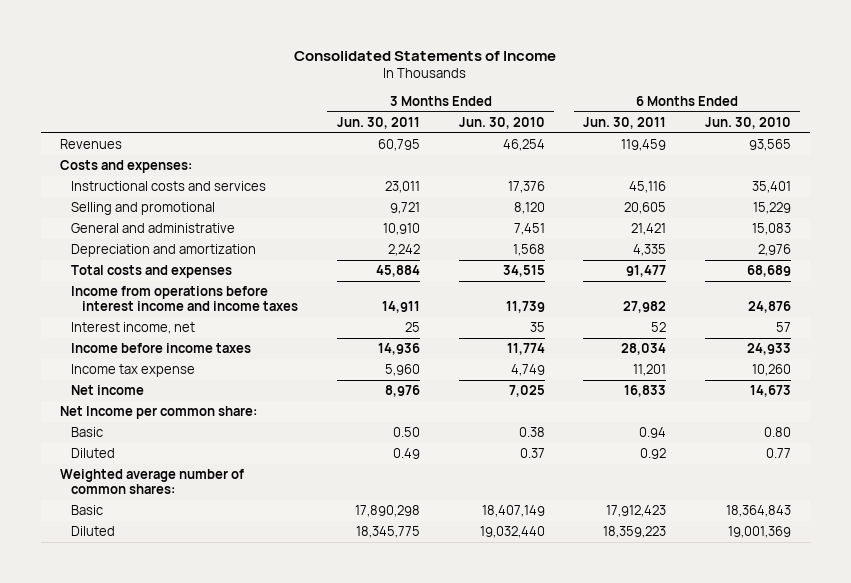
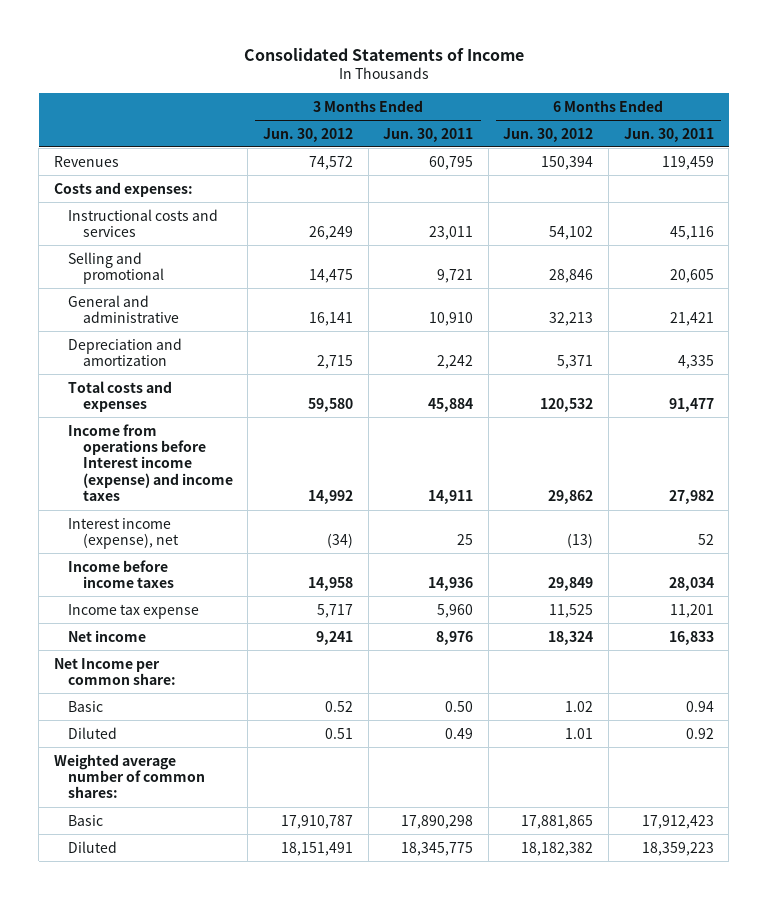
- | 3 Months Ended Jun. 30, 2011 | 3 Months Ended Jun. 30, 2010 | 6 Months Ended Jun. 30, 2011 | 6 Months Ended Jun. 30, 2010
+ | 3 Months Ended Jun. 30, 2012 | 3 Months Ended Jun. 30, 2011 | 6 Months Ended Jun. 30, 2012 | 6 Months Ended Jun. 30, 2011
- Income from operations before interest income and income taxes | 14,911 | 11,739 | 27,982 | 24,876
- Interest income, net | 25 | 35 | 52 | 57
+ Income from operations before Interest income (expense) and income taxes | 14,992 | 14,911 | 29,862 | 27,982
+ Interest income (expense), net | (34) | 25 | (13) | 52

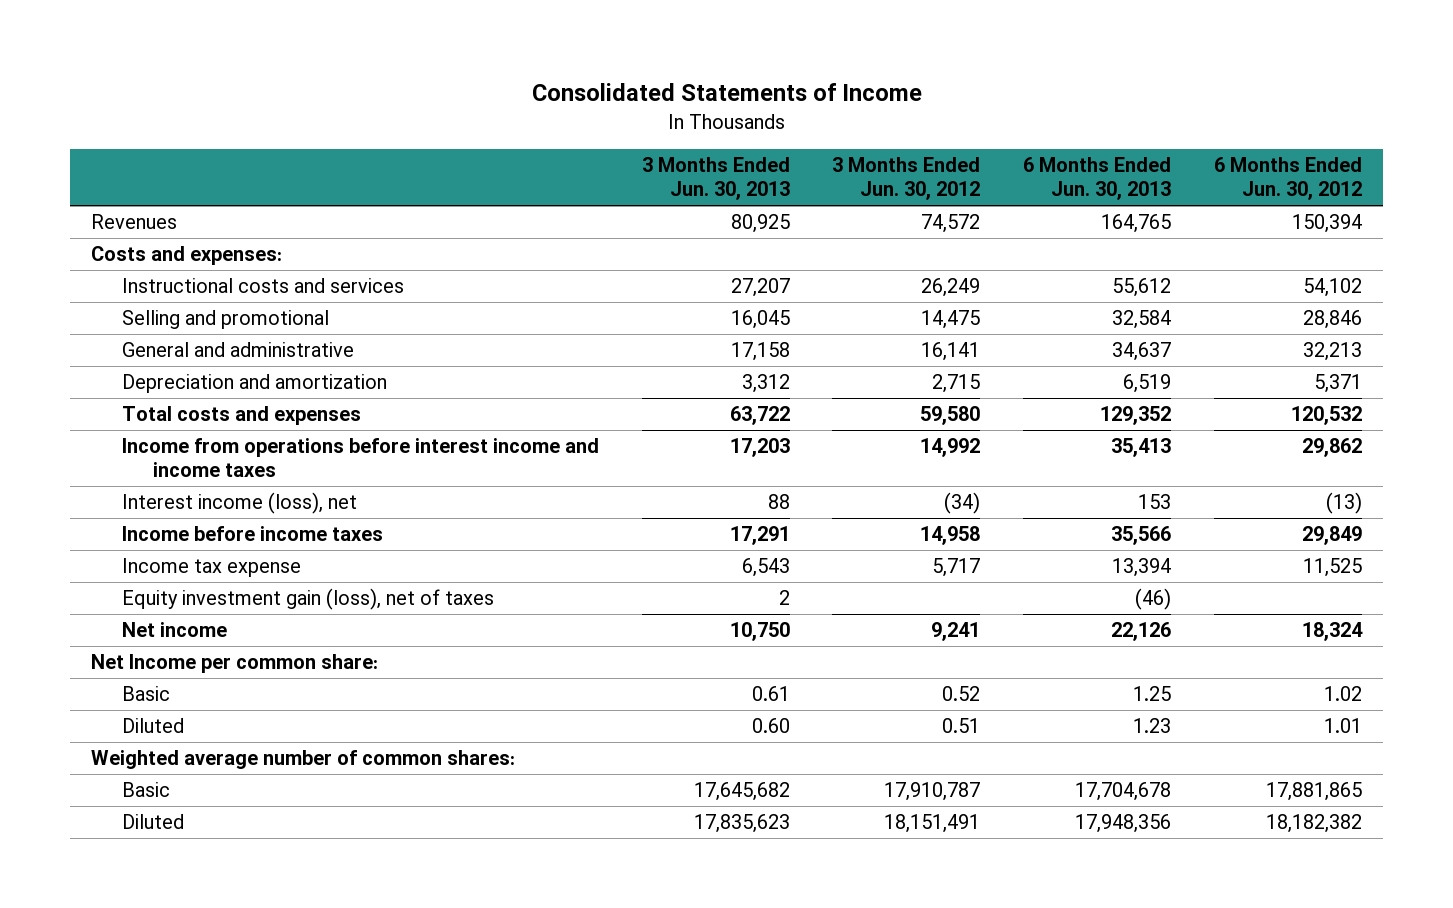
- | 3 Months Ended Jun. 30, 2012 | 3 Months Ended Jun. 30, 2011 | 6 Months Ended Jun. 30, 2012 | 6 Months Ended Jun. 30, 2011
+ | 3 Months Ended Jun. 30, 2013 | 3 Months Ended Jun. 30, 2012 | 6 Months Ended Jun. 30, 2013 | 6 Months Ended Jun. 30, 2012
- Income from operations before Interest income (expense) and income taxes | 14,992 | 14,911 | 29,862 | 27,982
- Interest income (expense), net | (34) | 25 | (13) | 52
+ Income from operations before interest income and income taxes | 17,203 | 14,992 | 35,413 | 29,862
+ Interest income (loss), net | 88 | (34) | 153 | (13)
+ Equity investment gain (loss), net of taxes | 2 | | (46) |

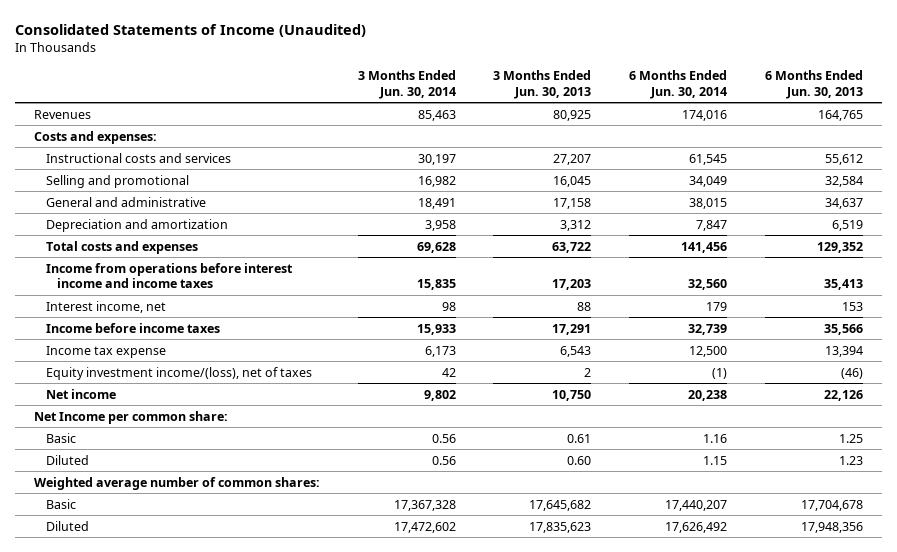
- Consolidated Statements of Income
+ Consolidated Statements of Income (Unaudited)
- | 3 Months Ended Jun. 30, 2013 | 3 Months Ended Jun. 30, 2012 | 6 Months Ended Jun. 30, 2013 | 6 Months Ended Jun. 30, 2012
+ | 3 Months Ended Jun. 30, 2014 | 3 Months Ended Jun. 30, 2013 | 6 Months Ended Jun. 30, 2014 | 6 Months Ended Jun. 30, 2013
- Interest income (loss), net | 88 | (34) | 153 | (13)
+ Interest income, net | 98 | 88 | 179 | 153
- Equity investment gain (loss), net of taxes | 2 | | (46) |
+ Equity investment income/(loss), net of taxes | 42 | 2 | (1) | (46)

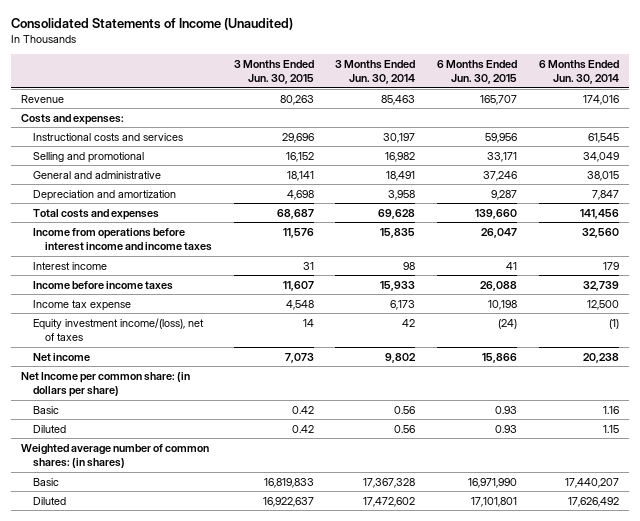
- | 3 Months Ended Jun. 30, 2014 | 3 Months Ended Jun. 30, 2013 | 6 Months Ended Jun. 30, 2014 | 6 Months Ended Jun. 30, 2013
+ | 3 Months Ended Jun. 30, 2015 | 3 Months Ended Jun. 30, 2014 | 6 Months Ended Jun. 30, 2015 | 6 Months Ended Jun. 30, 2014
- Revenues | 85,463 | 80,925 | 174,016 | 164,765
+ Revenue | 80,263 | 85,463 | 165,707 | 174,016
- Interest income, net | 98 | 88 | 179 | 153
+ Interest income | 31 | 98 | 41 | 179
- Net Income per common share:
+ Net Income per common share: (in dollars per share)
- Weighted average number of common shares:
+ Weighted average number of common shares: (in shares)

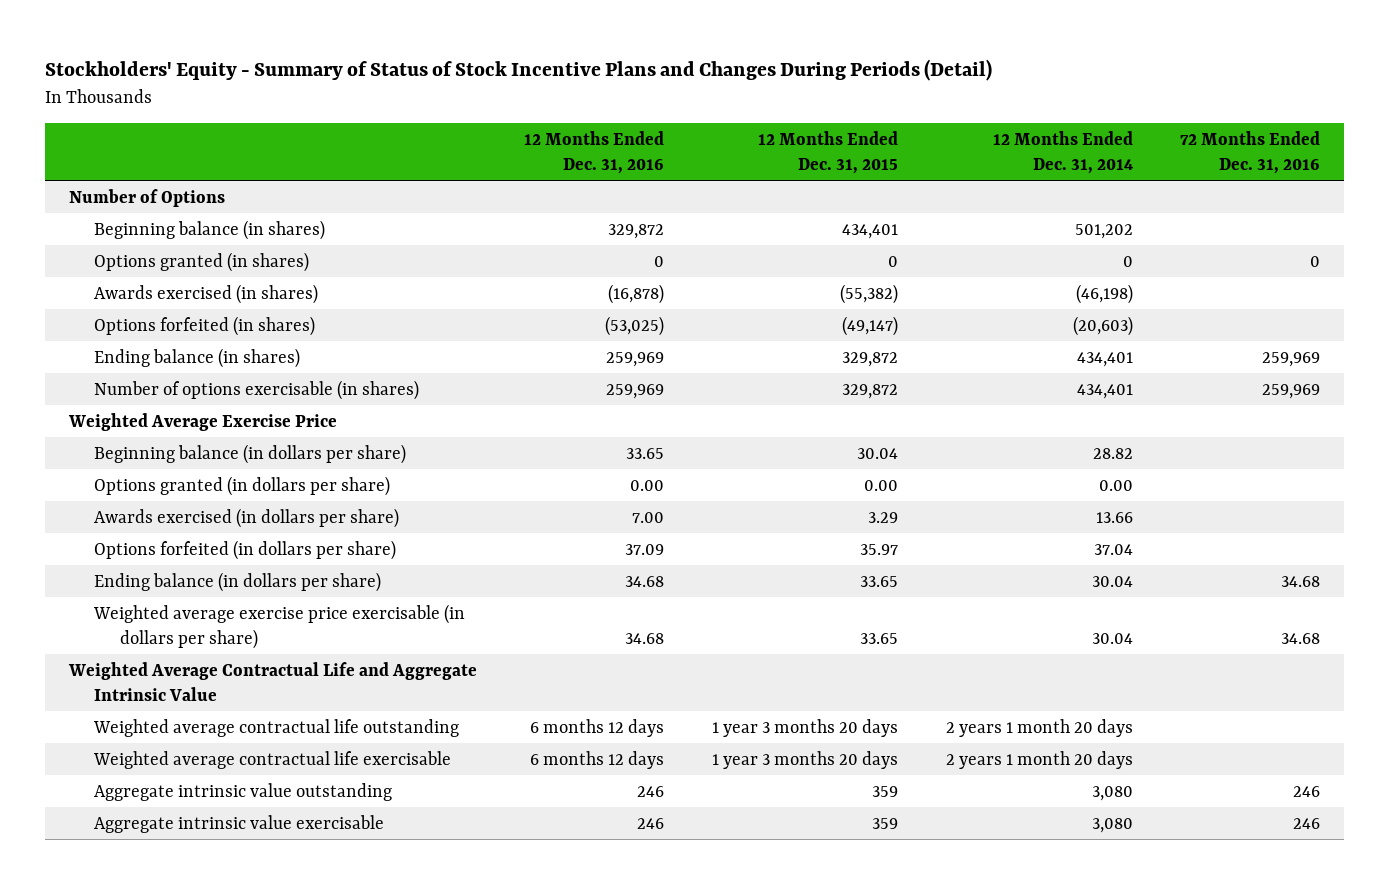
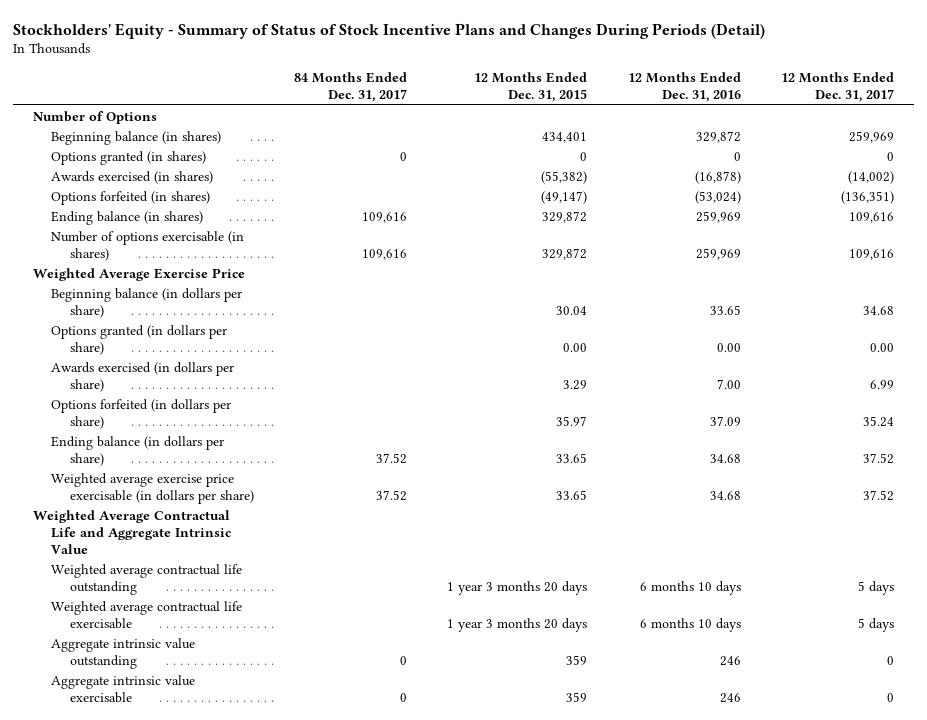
- | 12 Months Ended Dec. 31, 2016 | 12 Months Ended Dec. 31, 2015 | 12 Months Ended Dec. 31, 2014 | 72 Months Ended Dec. 31, 2016
+ | 84 Months Ended Dec. 31, 2017 | 12 Months Ended Dec. 31, 2015 | 12 Months Ended Dec. 31, 2016 | 12 Months Ended Dec. 31, 2017
- Options forfeited (in shares) | (53,025) | (49,147) | (20,603) |
+ Options forfeited (in shares) | | (49,147) | (53,024) | (136,351)
- Weighted average contractual life outstanding | 6 months 12 days | 1 year 3 months 20 days | 2 years 1 month 20 days |
- Weighted average contractual life exercisable | 6 months 12 days | 1 year 3 months 20 days | 2 years 1 month 20 days |
+ Weighted average contractual life outstanding | | 1 year 3 months 20 days | 6 months 10 days | 5 days
+ Weighted average contractual life exercisable | | 1 year 3 months 20 days | 6 months 10 days | 5 days

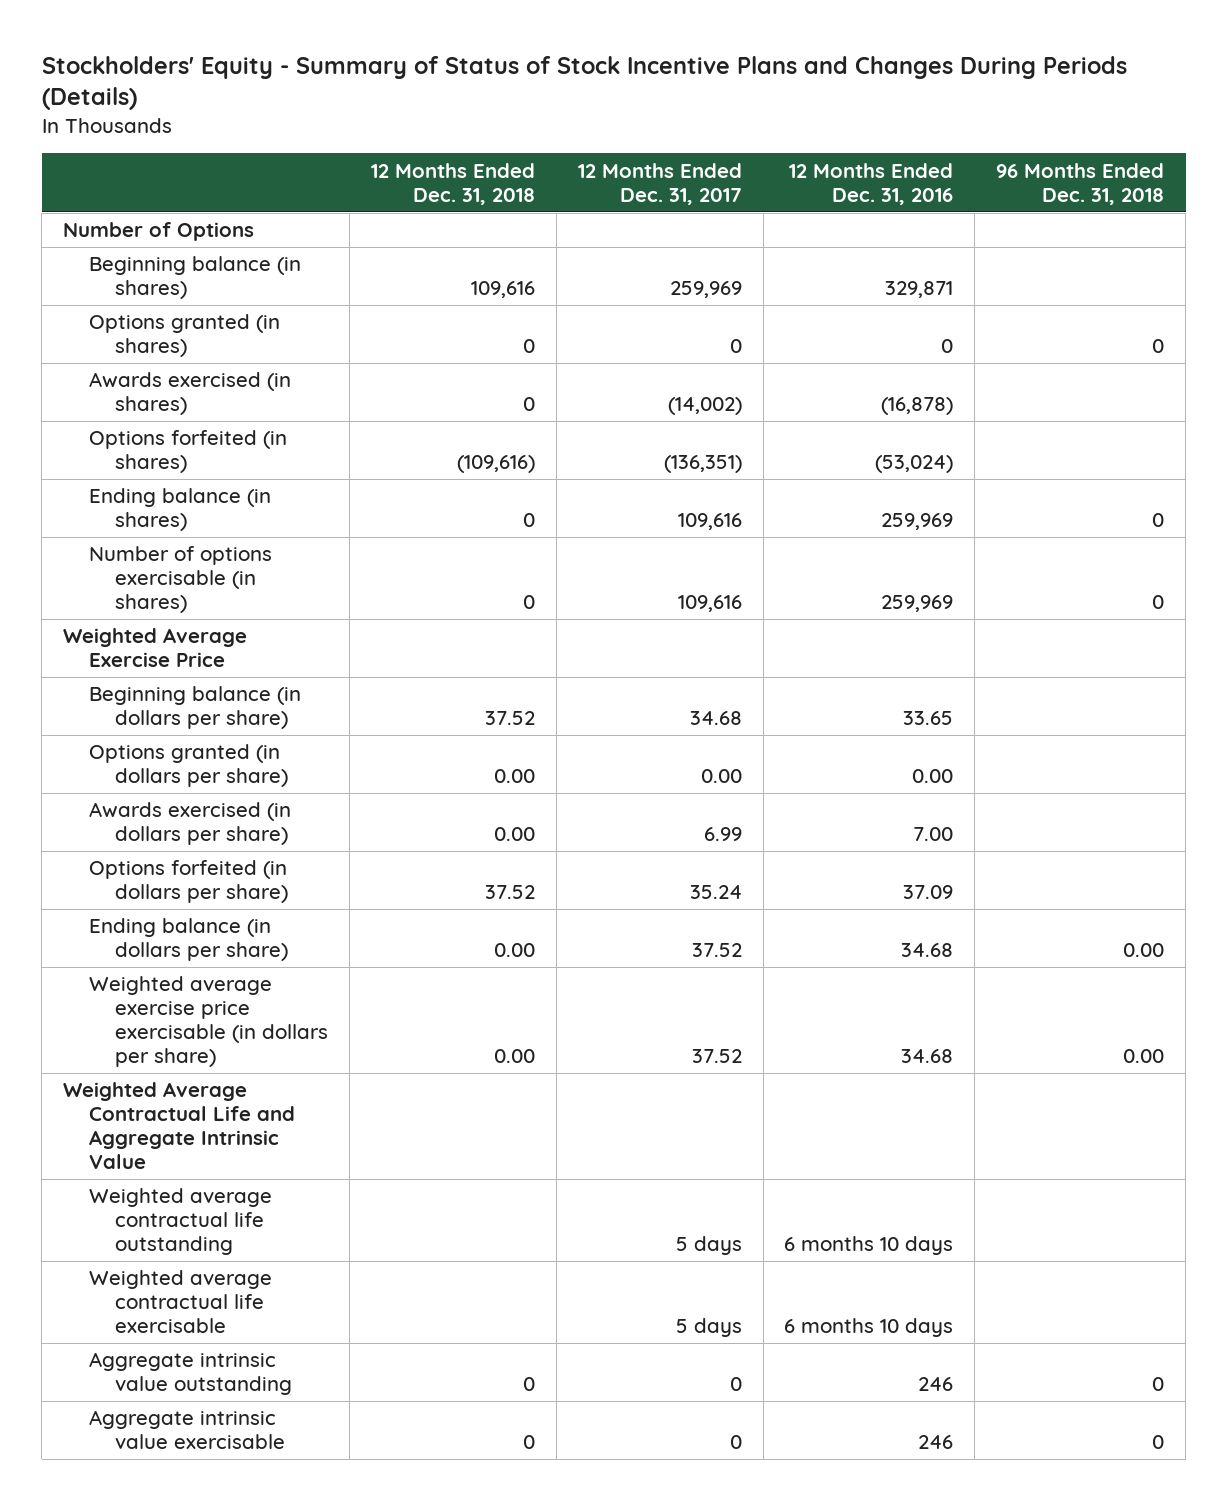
- Stockholders' Equity - Summary of Status of Stock Incentive Plans and Changes During Periods (Detail)
+ Stockholders' Equity - Summary of Status of Stock Incentive Plans and Changes During Periods (Details)
- | 84 Months Ended Dec. 31, 2017 | 12 Months Ended Dec. 31, 2015 | 12 Months Ended Dec. 31, 2016 | 12 Months Ended Dec. 31, 2017
+ | 12 Months Ended Dec. 31, 2018 | 12 Months Ended Dec. 31, 2017 | 12 Months Ended Dec. 31, 2016 | 96 Months Ended Dec. 31, 2018
- Beginning balance (in shares) | | 434,401 | 329,872 | 259,969
+ Beginning balance (in shares) | 109,616 | 259,969 | 329,871 |

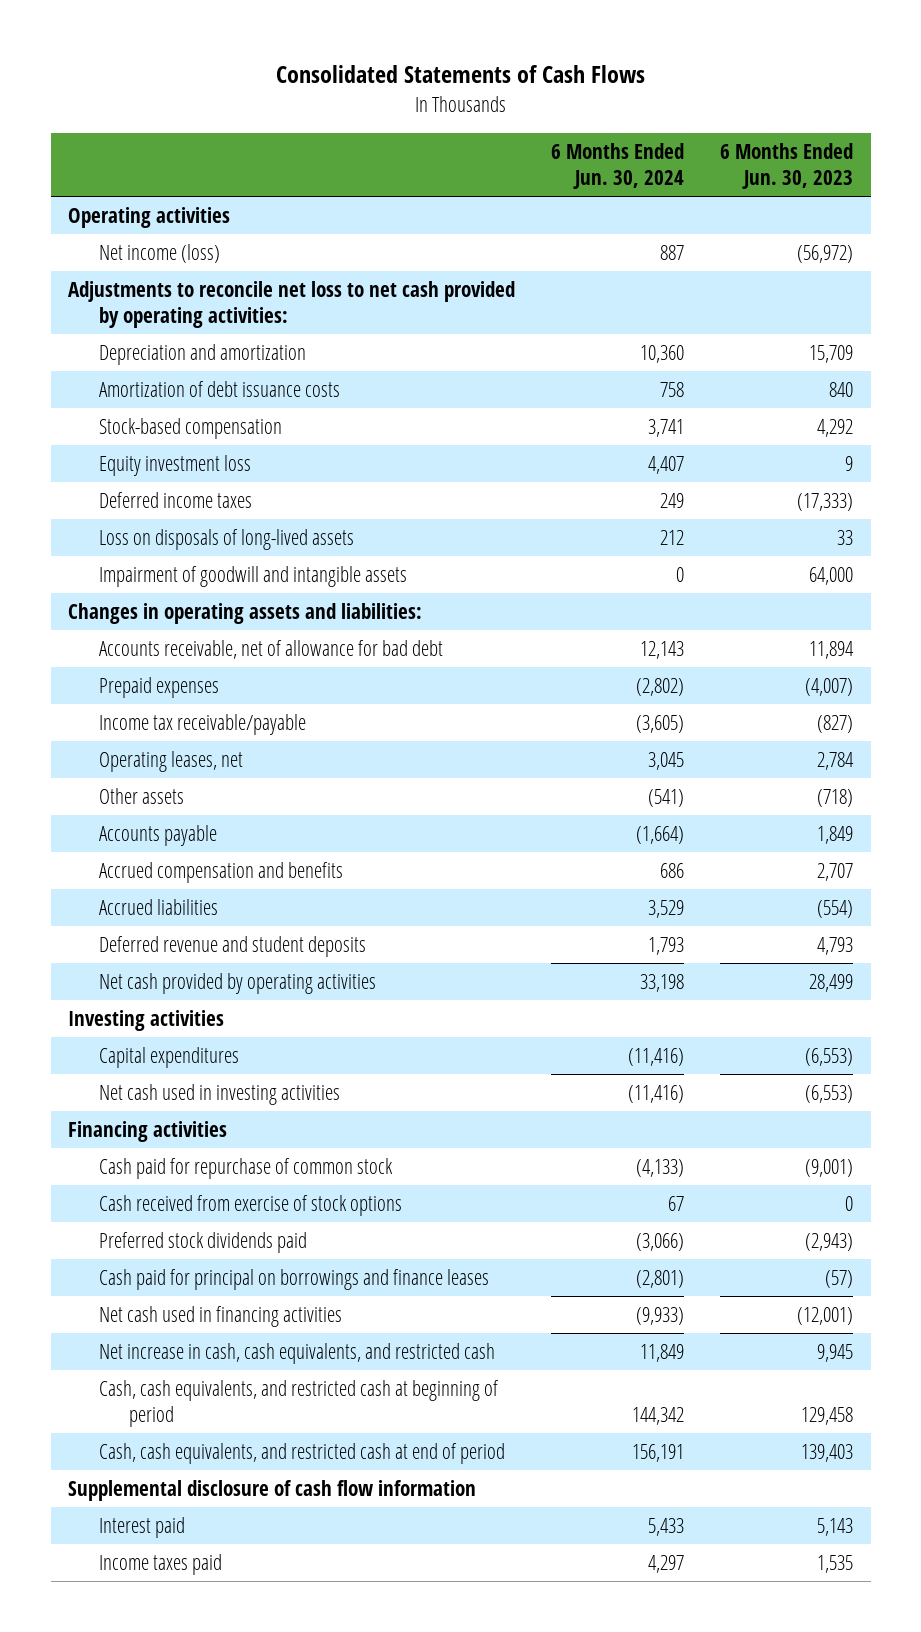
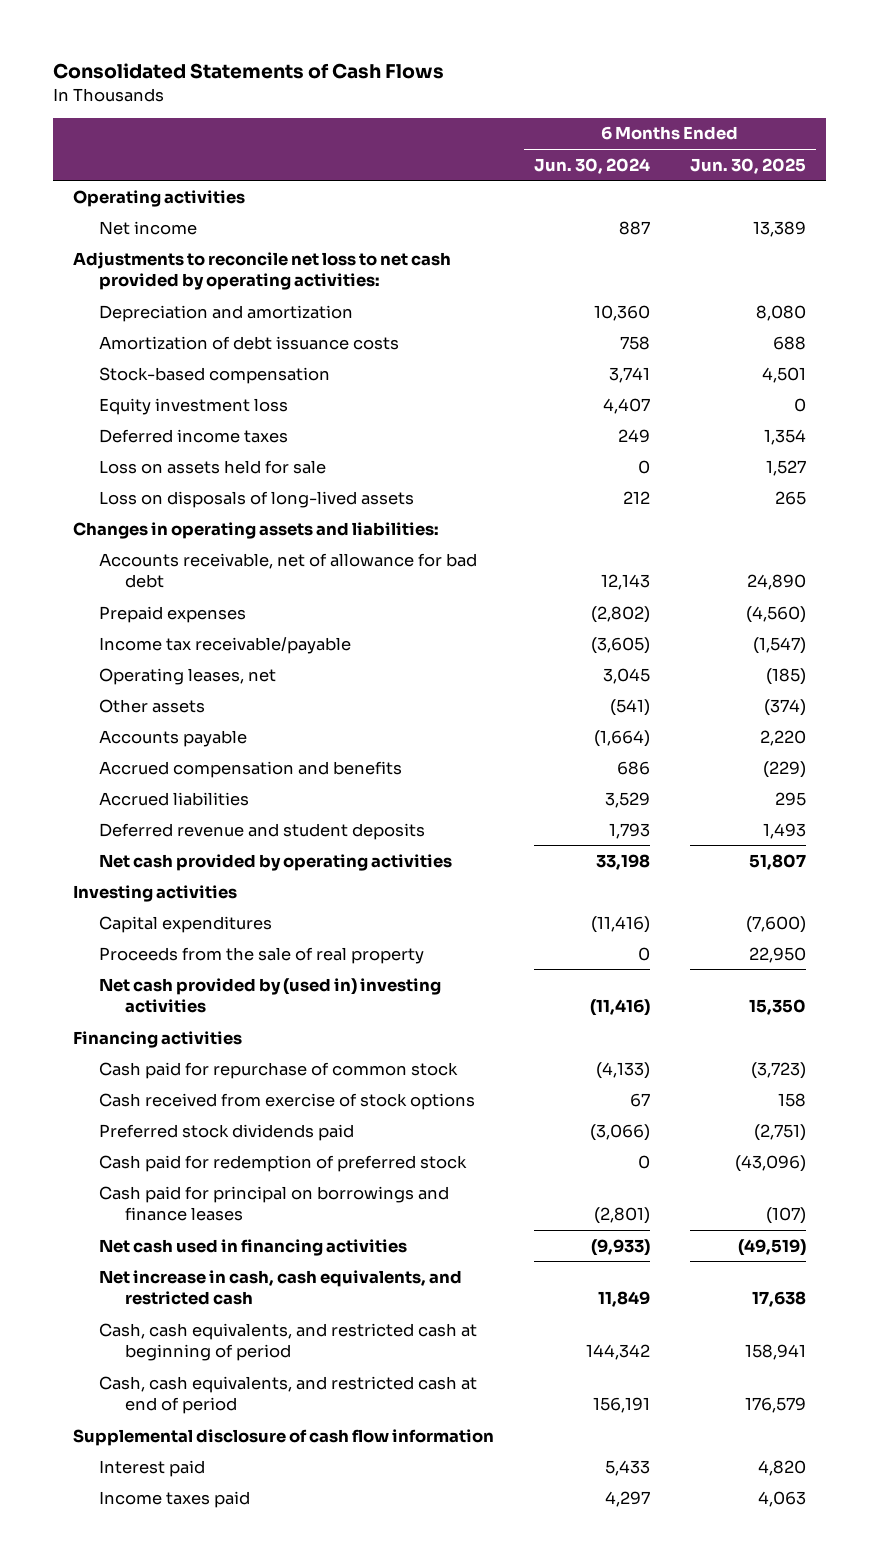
- | 6 Months Ended Jun. 30, 2024 | 6 Months Ended Jun. 30, 2023
+ | 6 Months Ended Jun. 30, 2024 | 6 Months Ended Jun. 30, 2025
- Net income (loss) | 887 | (56,972)
+ Net income | 887 | 13,389
+ Loss on assets held for sale | 0 | 1,527
- Impairment of goodwill and intangible assets | 0 | 64,000
- Net cash used in investing activities | (11,416) | (6,553)
+ Proceeds from the sale of real property | 0 | 22,950
+ Net cash provided by (used in) investing activities | (11,416) | 15,350
+ Cash paid for redemption of preferred stock | 0 | (43,096)

